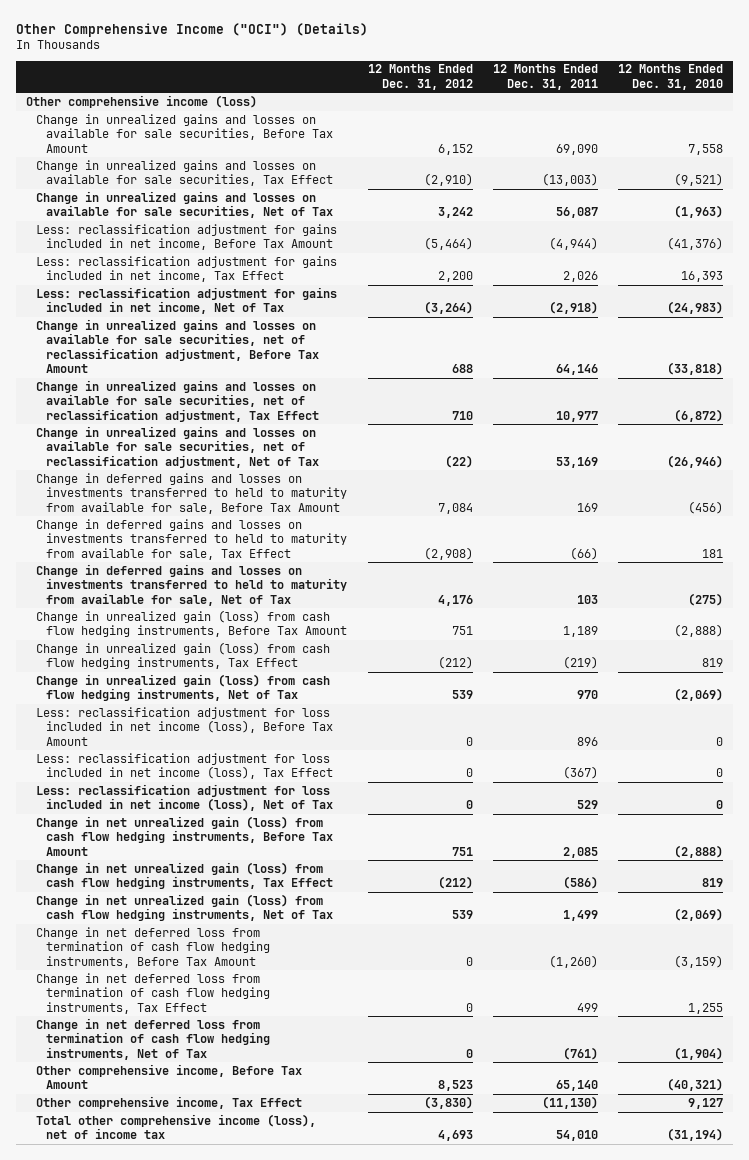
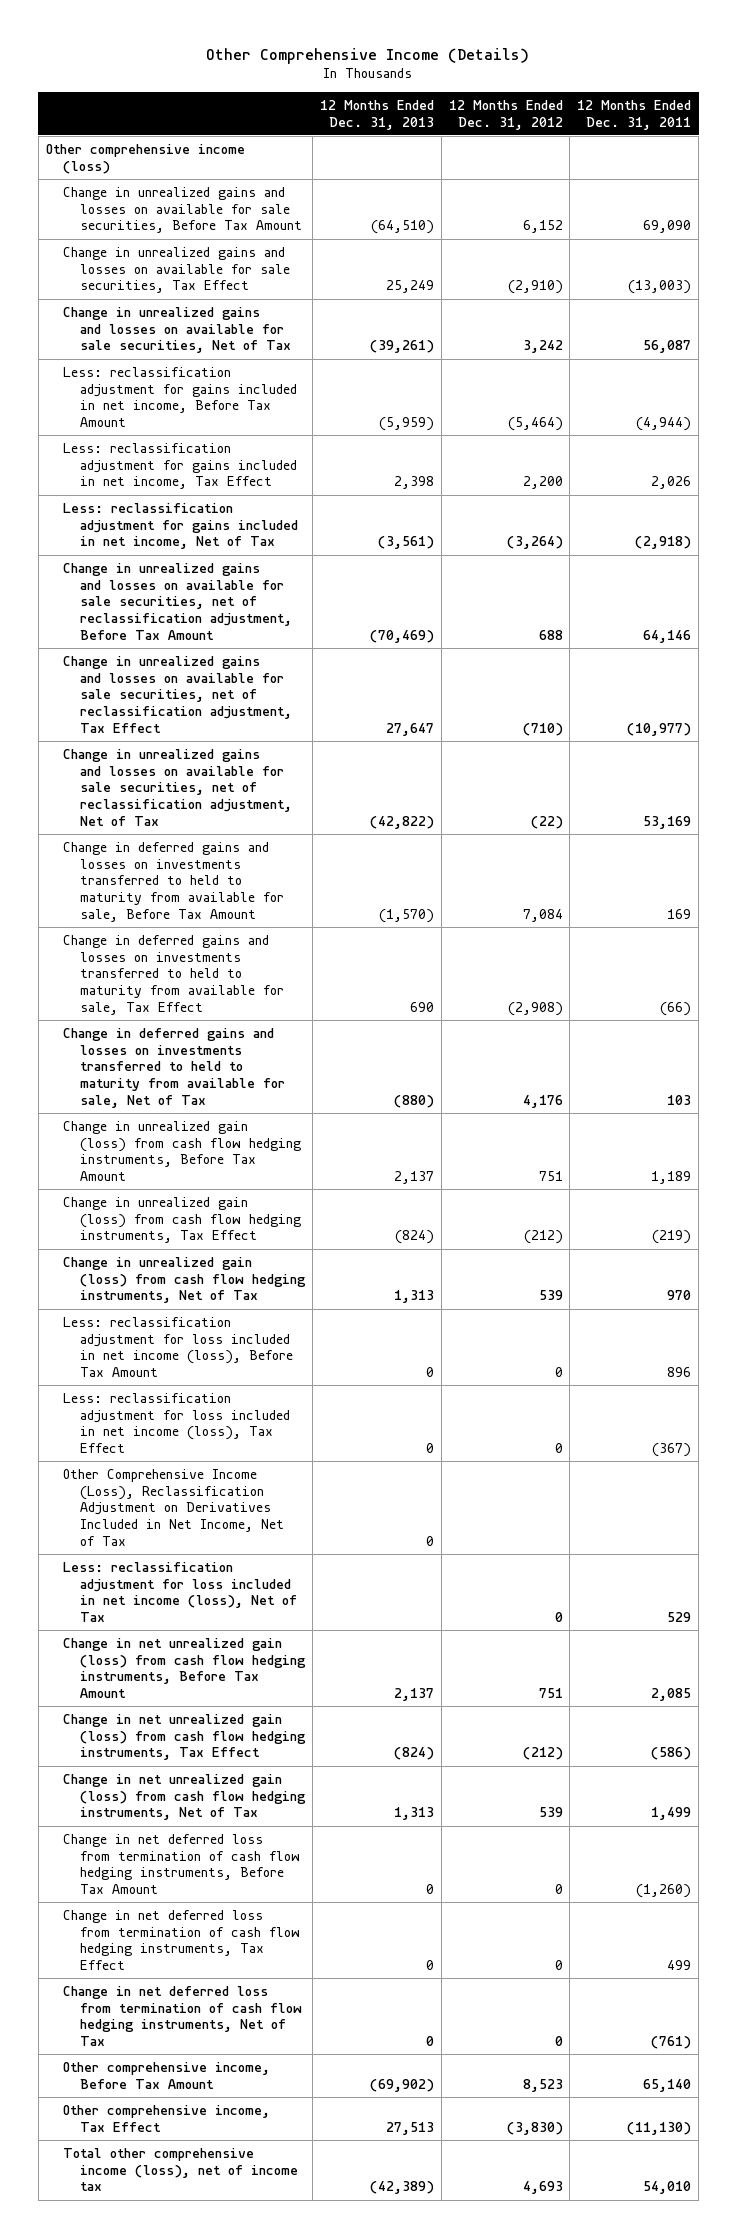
- Other Comprehensive Income ("OCI") (Details)
+ Other Comprehensive Income (Details)
- | 12 Months Ended Dec. 31, 2012 | 12 Months Ended Dec. 31, 2011 | 12 Months Ended Dec. 31, 2010
+ | 12 Months Ended Dec. 31, 2013 | 12 Months Ended Dec. 31, 2012 | 12 Months Ended Dec. 31, 2011
- Change in unrealized gains and losses on available for sale securities, net of reclassification adjustment, Tax Effect | 710 | 10,977 | (6,872)
+ Change in unrealized gains and losses on available for sale securities, net of reclassification adjustment, Tax Effect | 27,647 | (710) | (10,977)
+ Other Comprehensive Income (Loss), Reclassification Adjustment on Derivatives Included in Net Income, Net of Tax | 0 | |

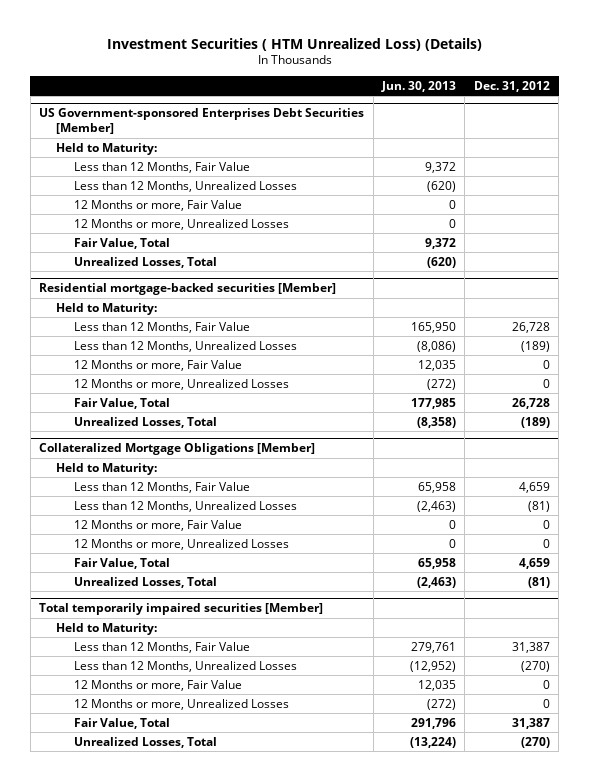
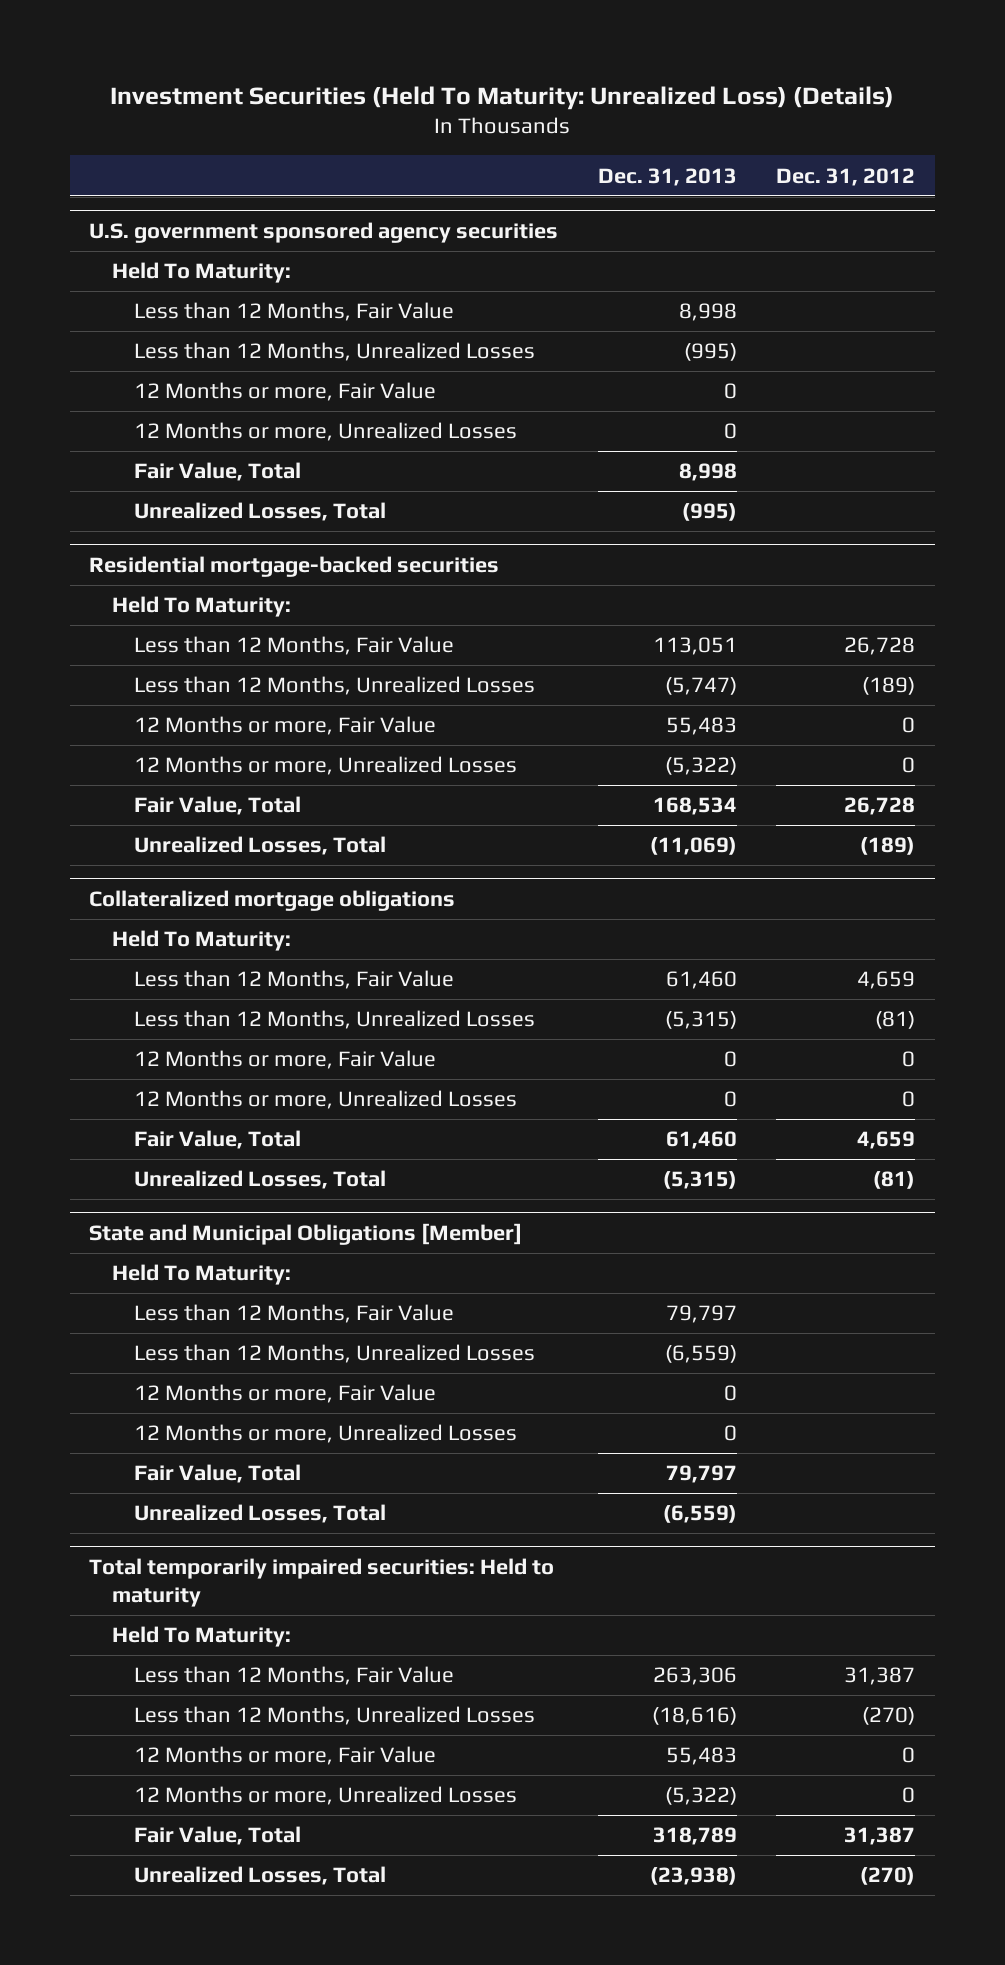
- Investment Securities ( HTM Unrealized Loss) (Details)
+ Investment Securities (Held To Maturity: Unrealized Loss) (Details)
- | Jun. 30, 2013 | Dec. 31, 2012
+ | Dec. 31, 2013 | Dec. 31, 2012
- US Government-sponsored Enterprises Debt Securities [Member]
- Held to Maturity:
+ U.S. government sponsored agency securities
+ Held To Maturity:
- Residential mortgage-backed securities [Member]
- Held to Maturity:
+ Residential mortgage-backed securities
+ Held To Maturity:
- Collateralized Mortgage Obligations [Member]
- Held to Maturity:
+ Collateralized mortgage obligations
+ Held To Maturity:
- Total temporarily impaired securities [Member]
- Held to Maturity:
+ State and Municipal Obligations [Member]
+ Held To Maturity:
+ Less than 12 Months, Fair Value | 79,797 |
+ Less than 12 Months, Unrealized Losses | (6,559) |
+ 12 Months or more, Fair Value | 0 |
+ 12 Months or more, Unrealized Losses | 0 |
+ Fair Value, Total | 79,797 |
+ Unrealized Losses, Total | (6,559) |
+ Total temporarily impaired securities: Held to maturity
+ Held To Maturity:

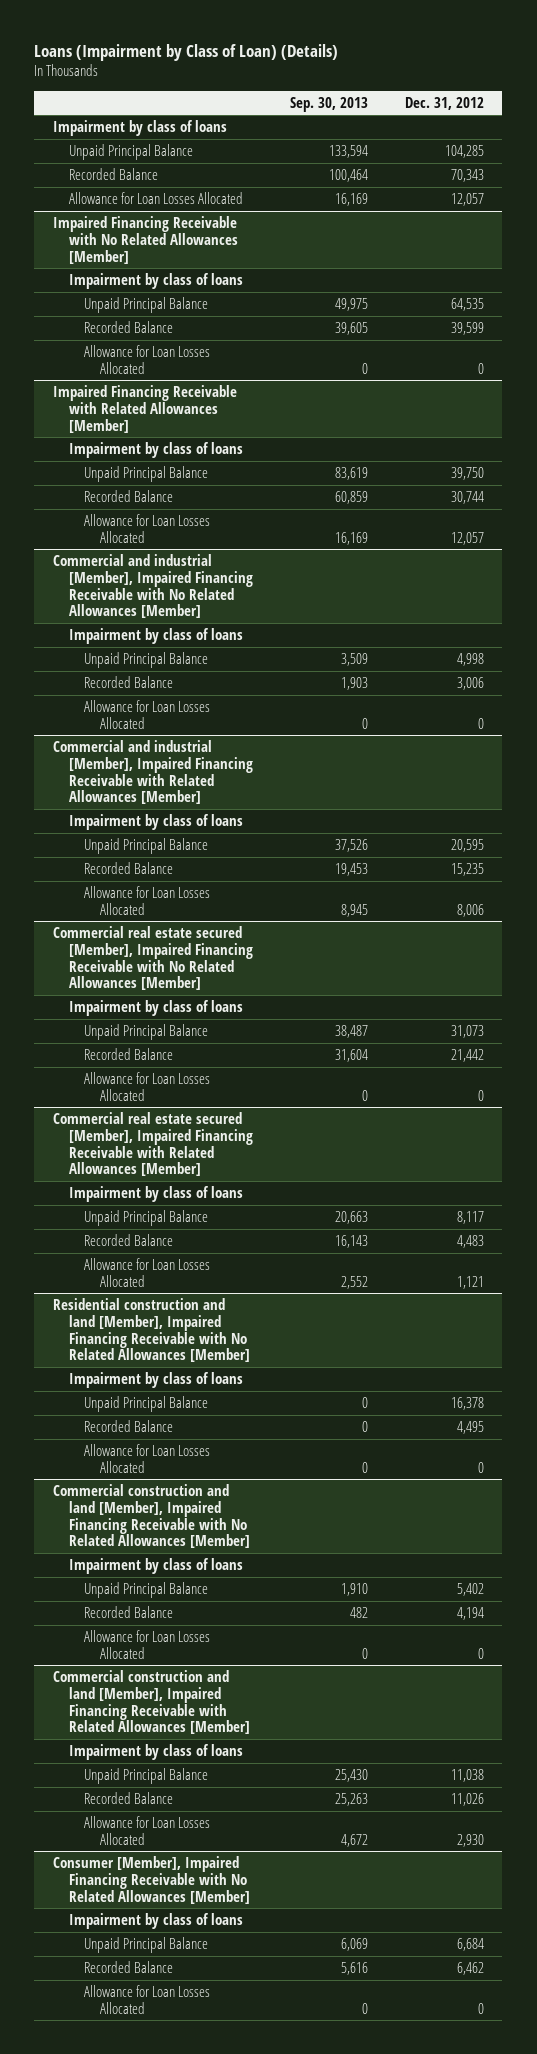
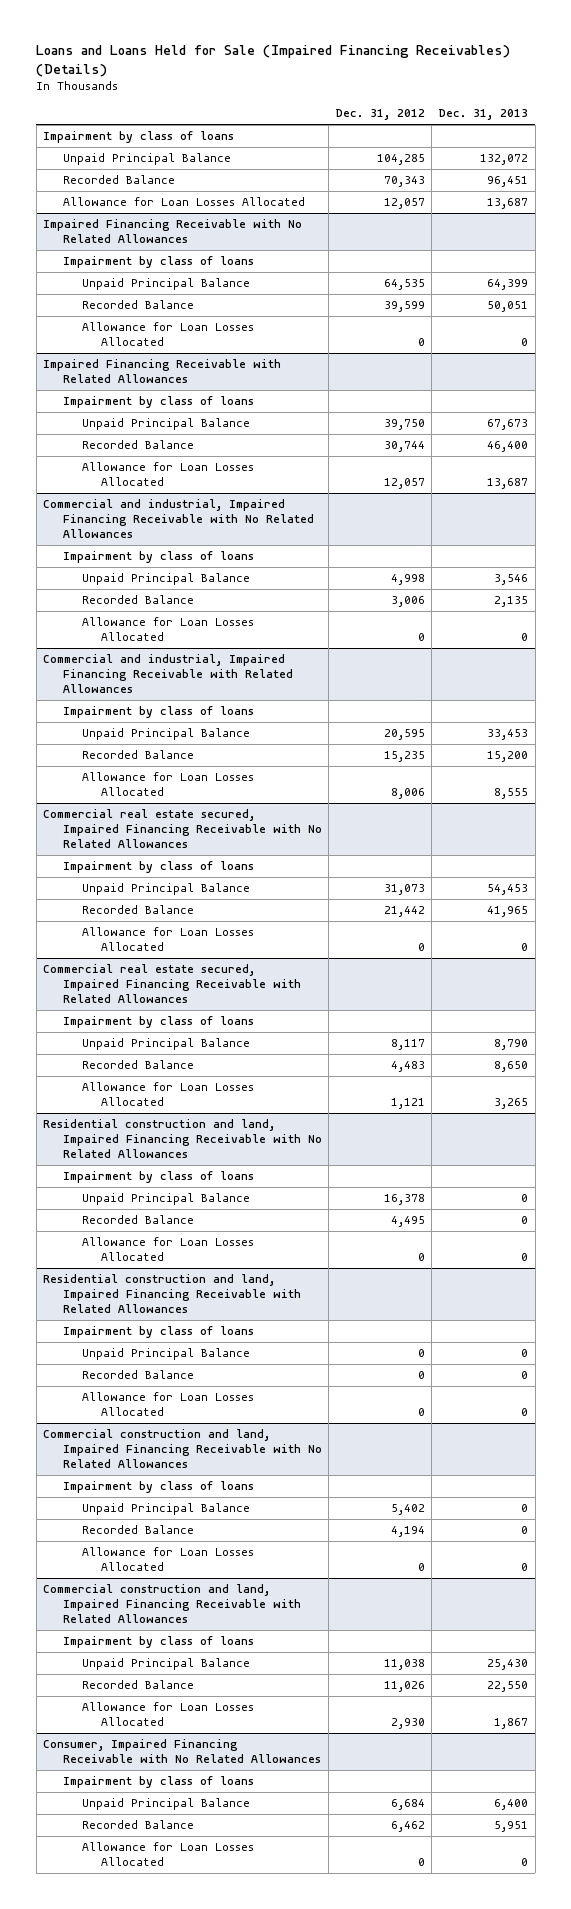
- Loans (Impairment by Class of Loan) (Details)
+ Loans and Loans Held for Sale (Impaired Financing Receivables) (Details)
- | Sep. 30, 2013 | Dec. 31, 2012
+ | Dec. 31, 2012 | Dec. 31, 2013
- Impaired Financing Receivable with No Related Allowances [Member]
+ Impaired Financing Receivable with No Related Allowances
- Impaired Financing Receivable with Related Allowances [Member]
+ Impaired Financing Receivable with Related Allowances
- Commercial and industrial [Member], Impaired Financing Receivable with No Related Allowances [Member]
+ Commercial and industrial, Impaired Financing Receivable with No Related Allowances
- Commercial and industrial [Member], Impaired Financing Receivable with Related Allowances [Member]
+ Commercial and industrial, Impaired Financing Receivable with Related Allowances
- Commercial real estate secured [Member], Impaired Financing Receivable with No Related Allowances [Member]
+ Commercial real estate secured, Impaired Financing Receivable with No Related Allowances
- Commercial real estate secured [Member], Impaired Financing Receivable with Related Allowances [Member]
+ Commercial real estate secured, Impaired Financing Receivable with Related Allowances
- Residential construction and land [Member], Impaired Financing Receivable with No Related Allowances [Member]
+ Residential construction and land, Impaired Financing Receivable with No Related Allowances
- Commercial construction and land [Member], Impaired Financing Receivable with No Related Allowances [Member]
+ Residential construction and land, Impaired Financing Receivable with Related Allowances
+ Unpaid Principal Balance | 0 | 0
+ Recorded Balance | 0 | 0
+ Allowance for Loan Losses Allocated | 0 | 0
+ Commercial construction and land, Impaired Financing Receivable with No Related Allowances
+ Impairment by class of loans
- Commercial construction and land [Member], Impaired Financing Receivable with Related Allowances [Member]
+ Commercial construction and land, Impaired Financing Receivable with Related Allowances
- Consumer [Member], Impaired Financing Receivable with No Related Allowances [Member]
+ Consumer, Impaired Financing Receivable with No Related Allowances

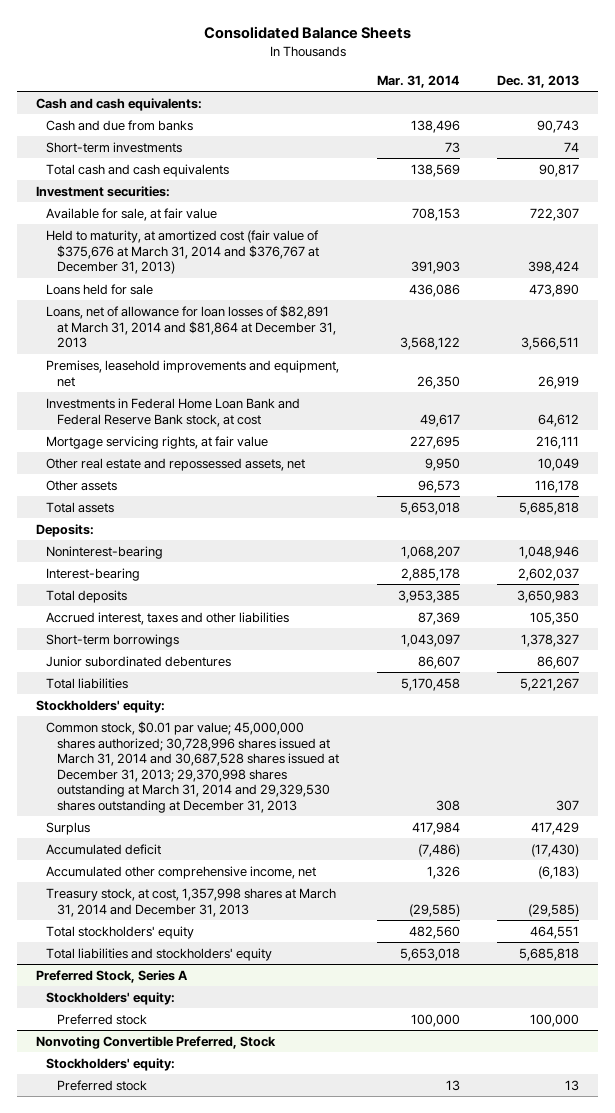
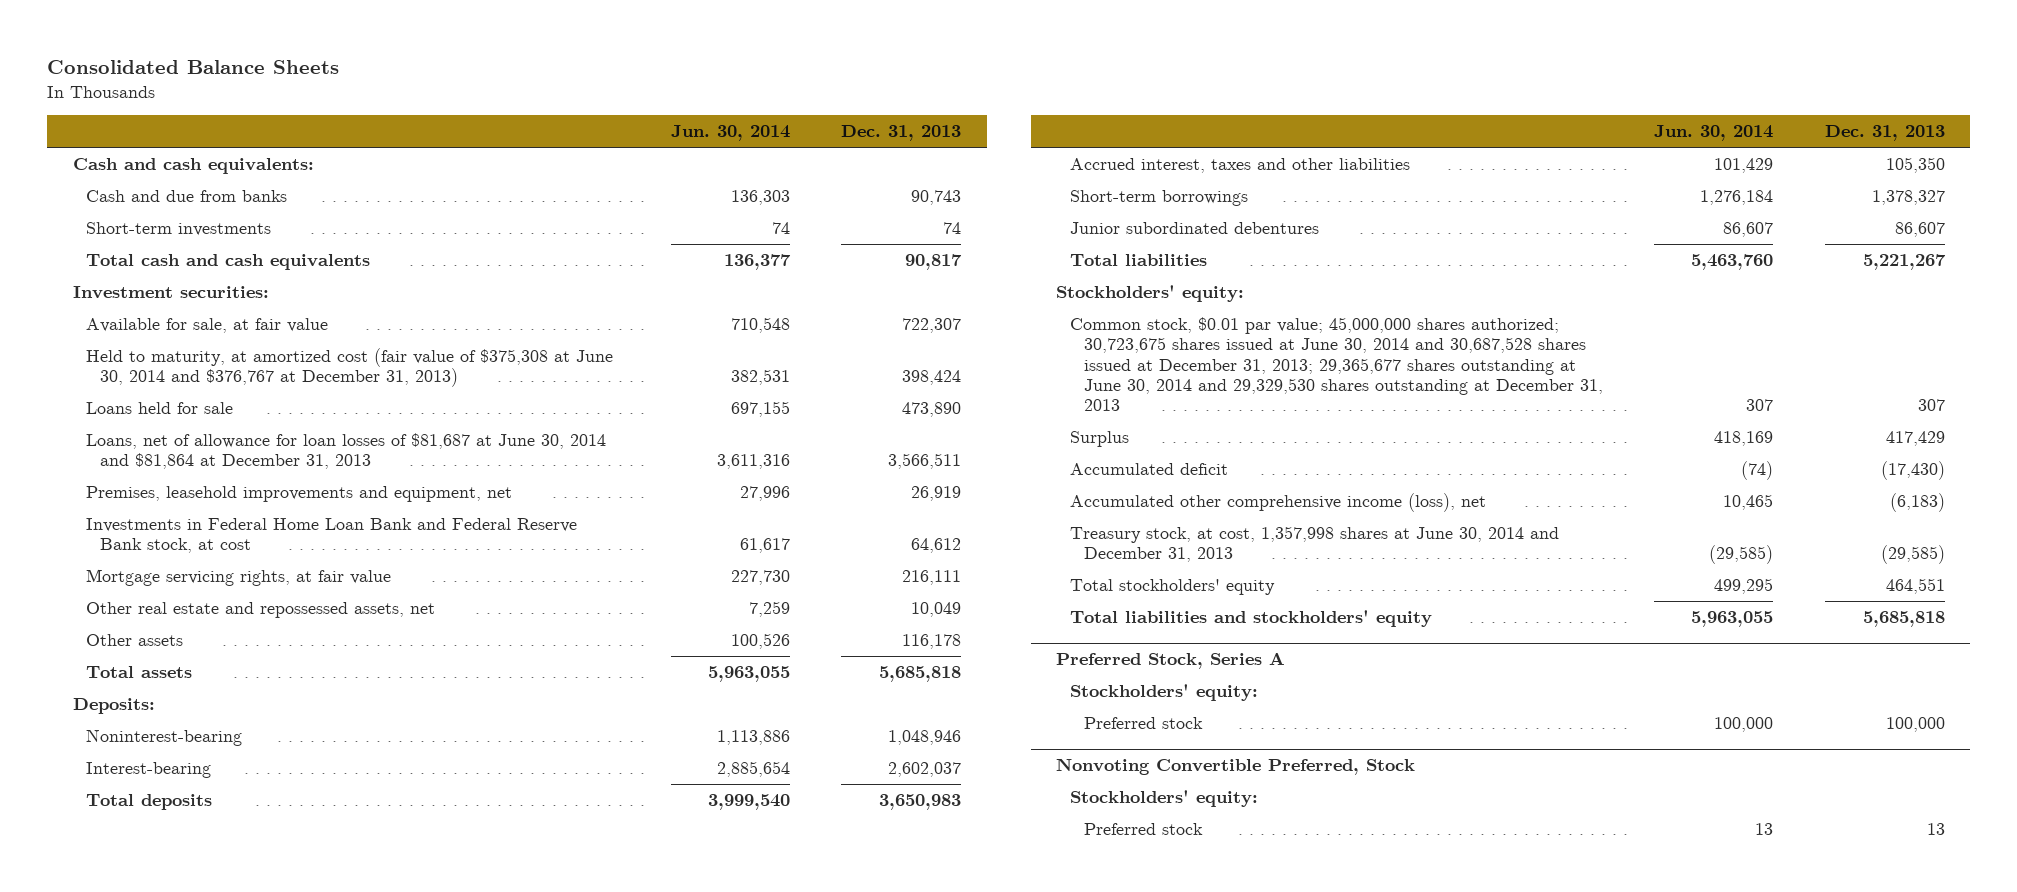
- | Mar. 31, 2014 | Dec. 31, 2013
+ | Jun. 30, 2014 | Dec. 31, 2013
- Held to maturity, at amortized cost (fair value of $375,676 at March 31, 2014 and $376,767 at December 31, 2013) | 391,903 | 398,424
+ Held to maturity, at amortized cost (fair value of $375,308 at June 30, 2014 and $376,767 at December 31, 2013) | 382,531 | 398,424
- Loans, net of allowance for loan losses of $82,891 at March 31, 2014 and $81,864 at December 31, 2013 | 3,568,122 | 3,566,511
+ Loans, net of allowance for loan losses of $81,687 at June 30, 2014 and $81,864 at December 31, 2013 | 3,611,316 | 3,566,511
- Common stock, $0.01 par value; 45,000,000 shares authorized; 30,728,996 shares issued at March 31, 2014 and 30,687,528 shares issued at December 31, 2013; 29,370,998 shares outstanding at March 31, 2014 and 29,329,530 shares outstanding at December 31, 2013 | 308 | 307
+ Common stock, $0.01 par value; 45,000,000 shares authorized; 30,723,675 shares issued at June 30, 2014 and 30,687,528 shares issued at December 31, 2013; 29,365,677 shares outstanding at June 30, 2014 and 29,329,530 shares outstanding at December 31, 2013 | 307 | 307
- Accumulated other comprehensive income, net | 1,326 | (6,183)
- Treasury stock, at cost, 1,357,998 shares at March 31, 2014 and December 31, 2013 | (29,585) | (29,585)
+ Accumulated other comprehensive income (loss), net | 10,465 | (6,183)
+ Treasury stock, at cost, 1,357,998 shares at June 30, 2014 and December 31, 2013 | (29,585) | (29,585)

